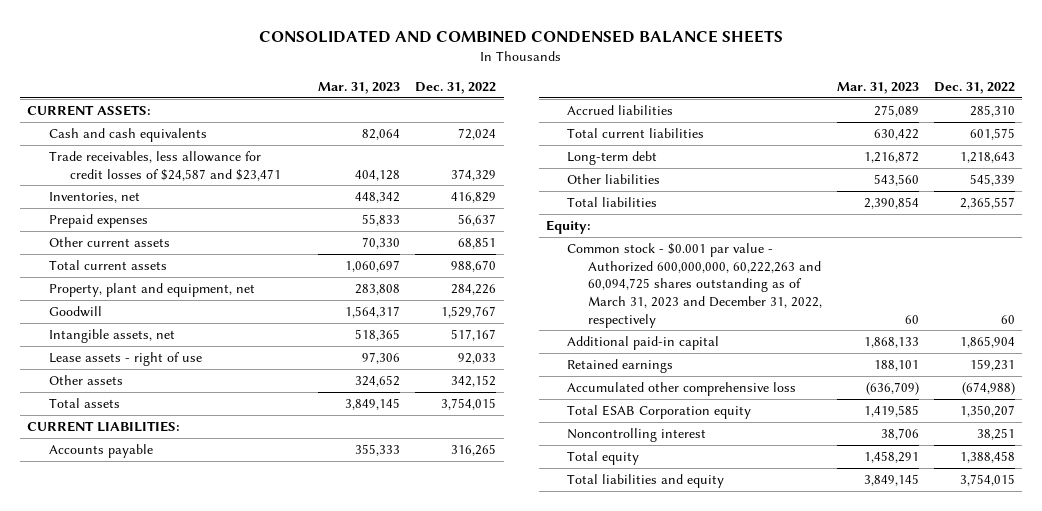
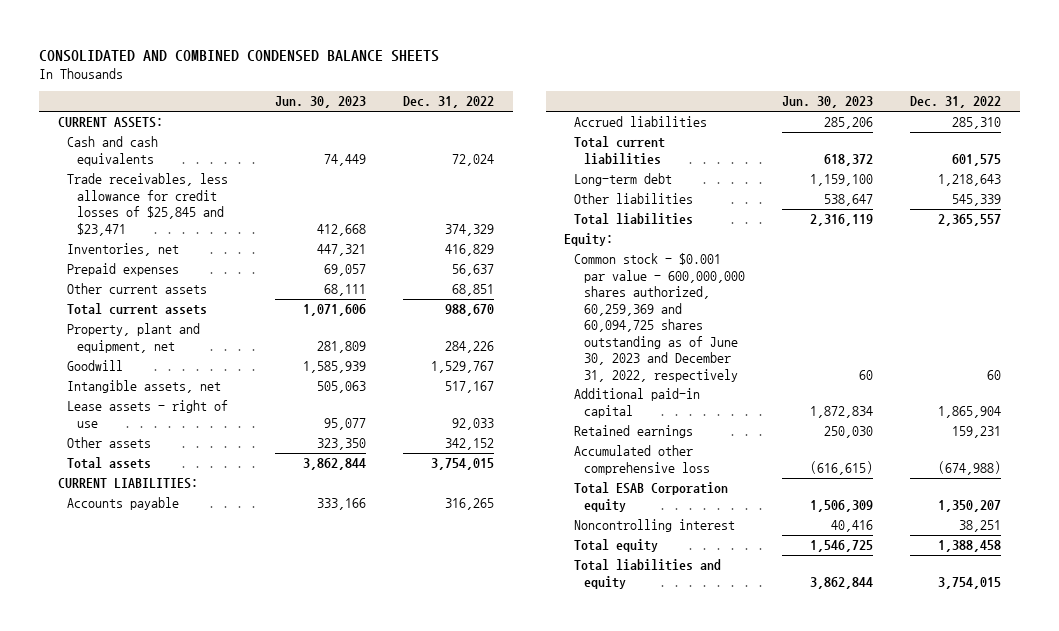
- | Mar. 31, 2023 | Dec. 31, 2022
+ | Jun. 30, 2023 | Dec. 31, 2022
- Trade receivables, less allowance for credit losses of $24,587 and $23,471 | 404,128 | 374,329
+ Trade receivables, less allowance for credit losses of $25,845 and $23,471 | 412,668 | 374,329
- Common stock - $0.001 par value - Authorized 600,000,000, 60,222,263 and 60,094,725 shares outstanding as of March 31, 2023 and December 31, 2022, respectively | 60 | 60
+ Common stock - $0.001 par value - 600,000,000 shares authorized, 60,259,369 and 60,094,725 shares outstanding as of June 30, 2023 and December 31, 2022, respectively | 60 | 60

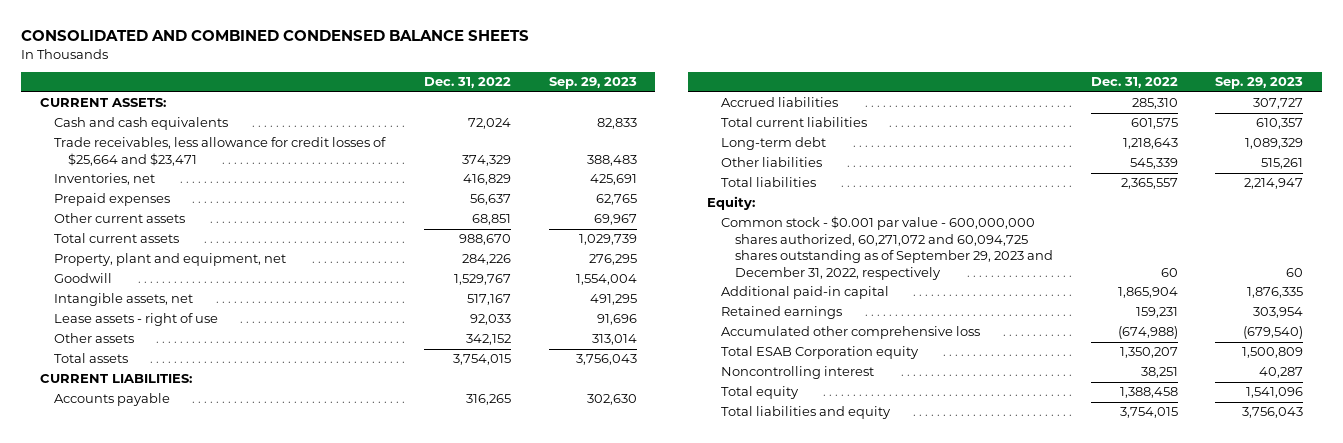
- | Jun. 30, 2023 | Dec. 31, 2022
+ | Dec. 31, 2022 | Sep. 29, 2023
- Trade receivables, less allowance for credit losses of $25,845 and $23,471 | 412,668 | 374,329
+ Trade receivables, less allowance for credit losses of $25,664 and $23,471 | 374,329 | 388,483
- Common stock - $0.001 par value - 600,000,000 shares authorized, 60,259,369 and 60,094,725 shares outstanding as of June 30, 2023 and December 31, 2022, respectively | 60 | 60
+ Common stock - $0.001 par value - 600,000,000 shares authorized, 60,271,072 and 60,094,725 shares outstanding as of September 29, 2023 and December 31, 2022, respectively | 60 | 60

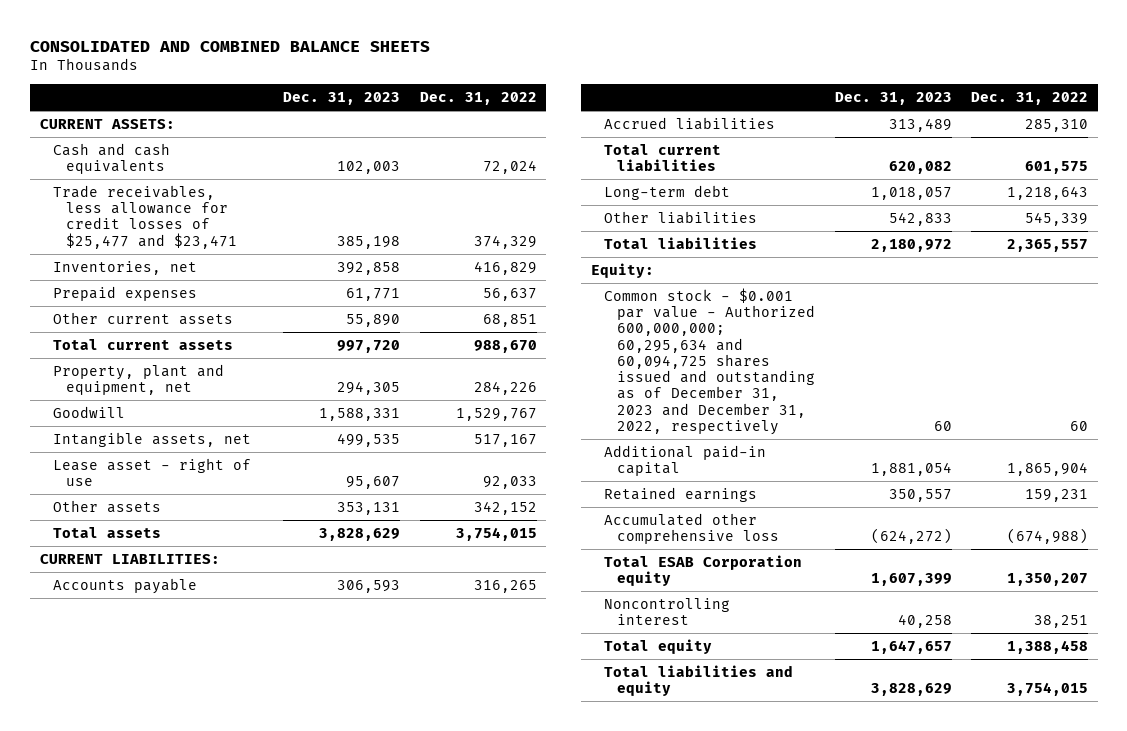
- CONSOLIDATED AND COMBINED CONDENSED BALANCE SHEETS
+ CONSOLIDATED AND COMBINED BALANCE SHEETS
- | Dec. 31, 2022 | Sep. 29, 2023
+ | Dec. 31, 2023 | Dec. 31, 2022
- Trade receivables, less allowance for credit losses of $25,664 and $23,471 | 374,329 | 388,483
+ Trade receivables, less allowance for credit losses of $25,477 and $23,471 | 385,198 | 374,329
- Lease assets - right of use | 92,033 | 91,696
+ Lease asset - right of use | 95,607 | 92,033
- Common stock - $0.001 par value - 600,000,000 shares authorized, 60,271,072 and 60,094,725 shares outstanding as of September 29, 2023 and December 31, 2022, respectively | 60 | 60
+ Common stock - $0.001 par value - Authorized 600,000,000; 60,295,634 and 60,094,725 shares issued and outstanding as of December 31, 2023 and December 31, 2022, respectively | 60 | 60

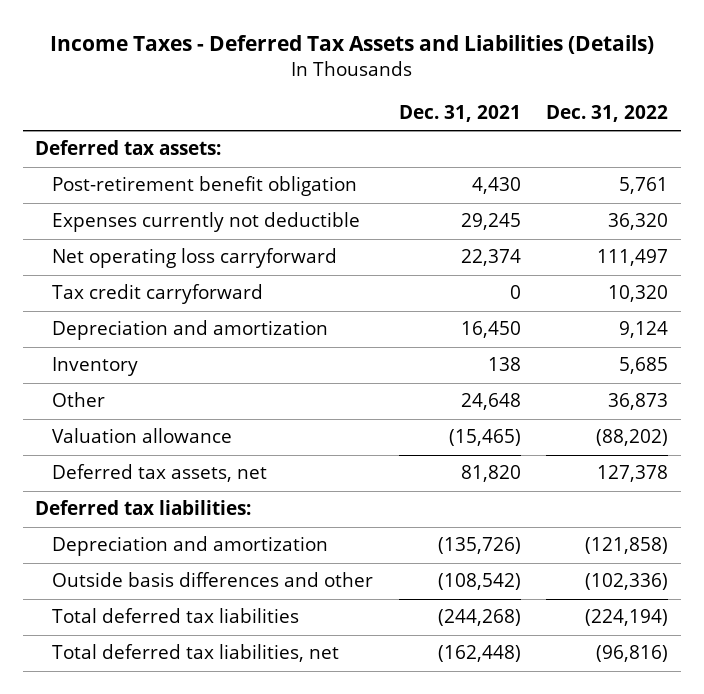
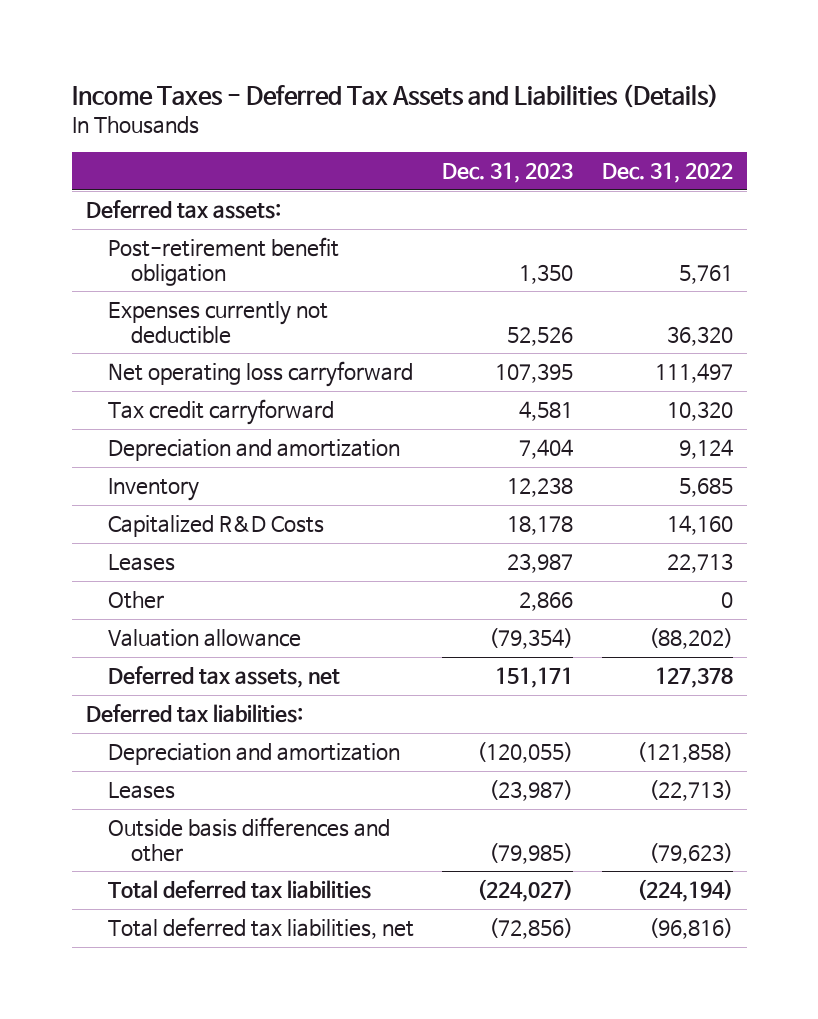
- | Dec. 31, 2021 | Dec. 31, 2022
+ | Dec. 31, 2023 | Dec. 31, 2022
- Other | 24,648 | 36,873
+ Capitalized R&D Costs | 18,178 | 14,160
+ Leases | 23,987 | 22,713
+ Other | 2,866 | 0
- Outside basis differences and other | (108,542) | (102,336)
+ Leases | (23,987) | (22,713)
+ Outside basis differences and other | (79,985) | (79,623)

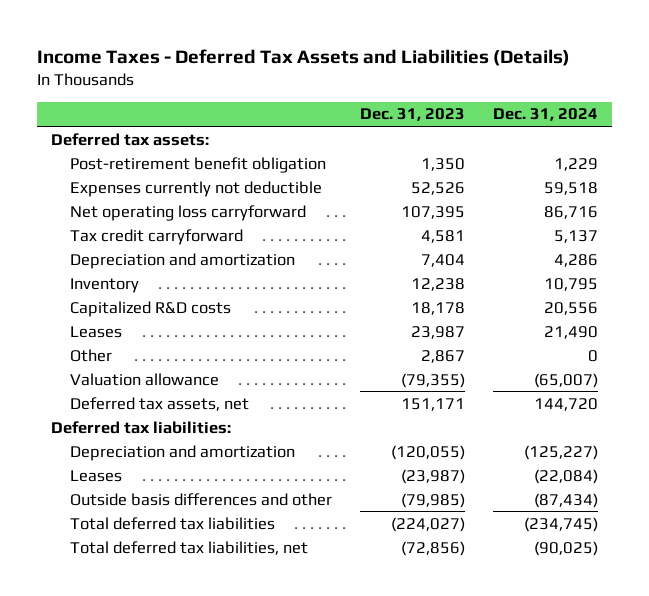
- | Dec. 31, 2023 | Dec. 31, 2022
+ | Dec. 31, 2023 | Dec. 31, 2024
- Capitalized R&D Costs | 18,178 | 14,160
+ Capitalized R&D costs | 18,178 | 20,556
- Other | 2,866 | 0
- Valuation allowance | (79,354) | (88,202)
+ Other | 2,867 | 0
+ Valuation allowance | (79,355) | (65,007)

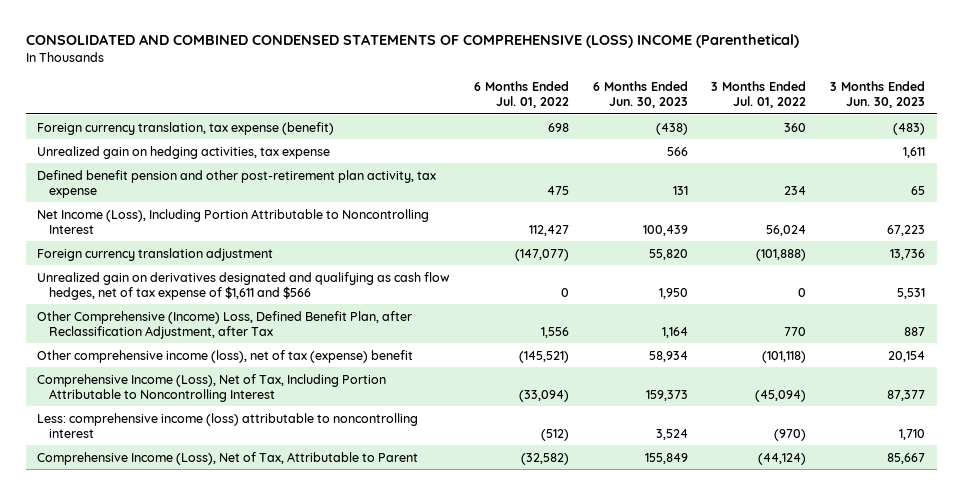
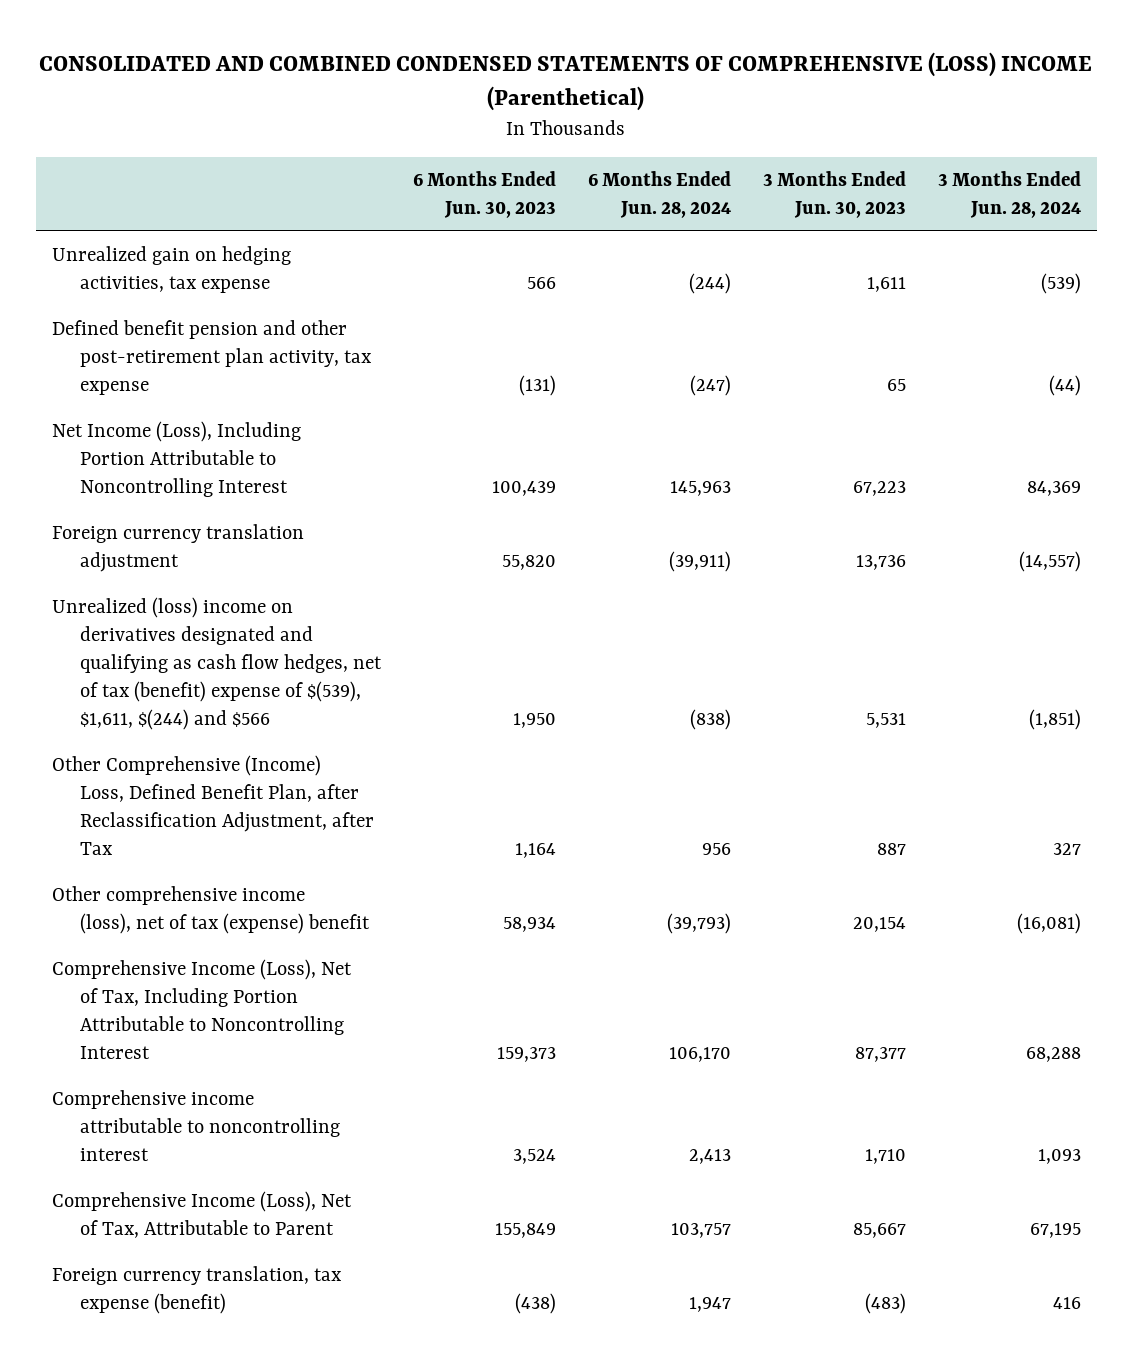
- | 6 Months Ended Jul. 01, 2022 | 6 Months Ended Jun. 30, 2023 | 3 Months Ended Jul. 01, 2022 | 3 Months Ended Jun. 30, 2023
+ | 6 Months Ended Jun. 30, 2023 | 6 Months Ended Jun. 28, 2024 | 3 Months Ended Jun. 30, 2023 | 3 Months Ended Jun. 28, 2024
- Defined benefit pension and other post-retirement plan activity, tax expense | 475 | 131 | 234 | 65
+ Defined benefit pension and other post-retirement plan activity, tax expense | (131) | (247) | 65 | (44)
- Unrealized gain on derivatives designated and qualifying as cash flow hedges, net of tax expense of $1,611 and $566 | 0 | 1,950 | 0 | 5,531
+ Unrealized (loss) income on derivatives designated and qualifying as cash flow hedges, net of tax (benefit) expense of $(539), $1,611, $(244) and $566 | 1,950 | (838) | 5,531 | (1,851)
- Less: comprehensive income (loss) attributable to noncontrolling interest | (512) | 3,524 | (970) | 1,710
+ Comprehensive income attributable to noncontrolling interest | 3,524 | 2,413 | 1,710 | 1,093
moved down: Foreign currency translation, tax expense (benefit) | (438) | 1,947 | (483) | 416

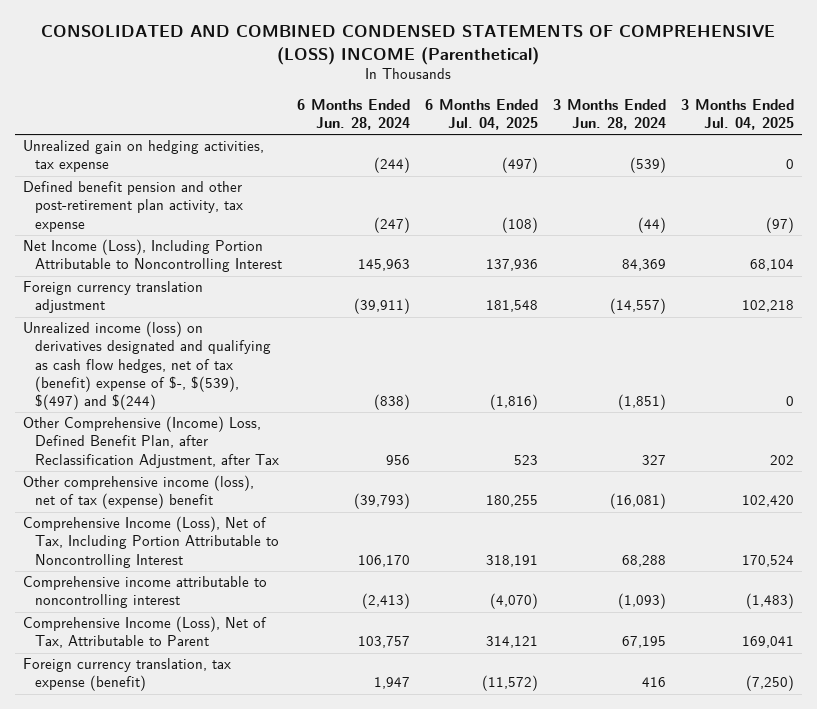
- | 6 Months Ended Jun. 30, 2023 | 6 Months Ended Jun. 28, 2024 | 3 Months Ended Jun. 30, 2023 | 3 Months Ended Jun. 28, 2024
+ | 6 Months Ended Jun. 28, 2024 | 6 Months Ended Jul. 04, 2025 | 3 Months Ended Jun. 28, 2024 | 3 Months Ended Jul. 04, 2025
- Unrealized (loss) income on derivatives designated and qualifying as cash flow hedges, net of tax (benefit) expense of $(539), $1,611, $(244) and $566 | 1,950 | (838) | 5,531 | (1,851)
+ Unrealized income (loss) on derivatives designated and qualifying as cash flow hedges, net of tax (benefit) expense of $-, $(539), $(497) and $(244) | (838) | (1,816) | (1,851) | 0
- Comprehensive income attributable to noncontrolling interest | 3,524 | 2,413 | 1,710 | 1,093
+ Comprehensive income attributable to noncontrolling interest | (2,413) | (4,070) | (1,093) | (1,483)

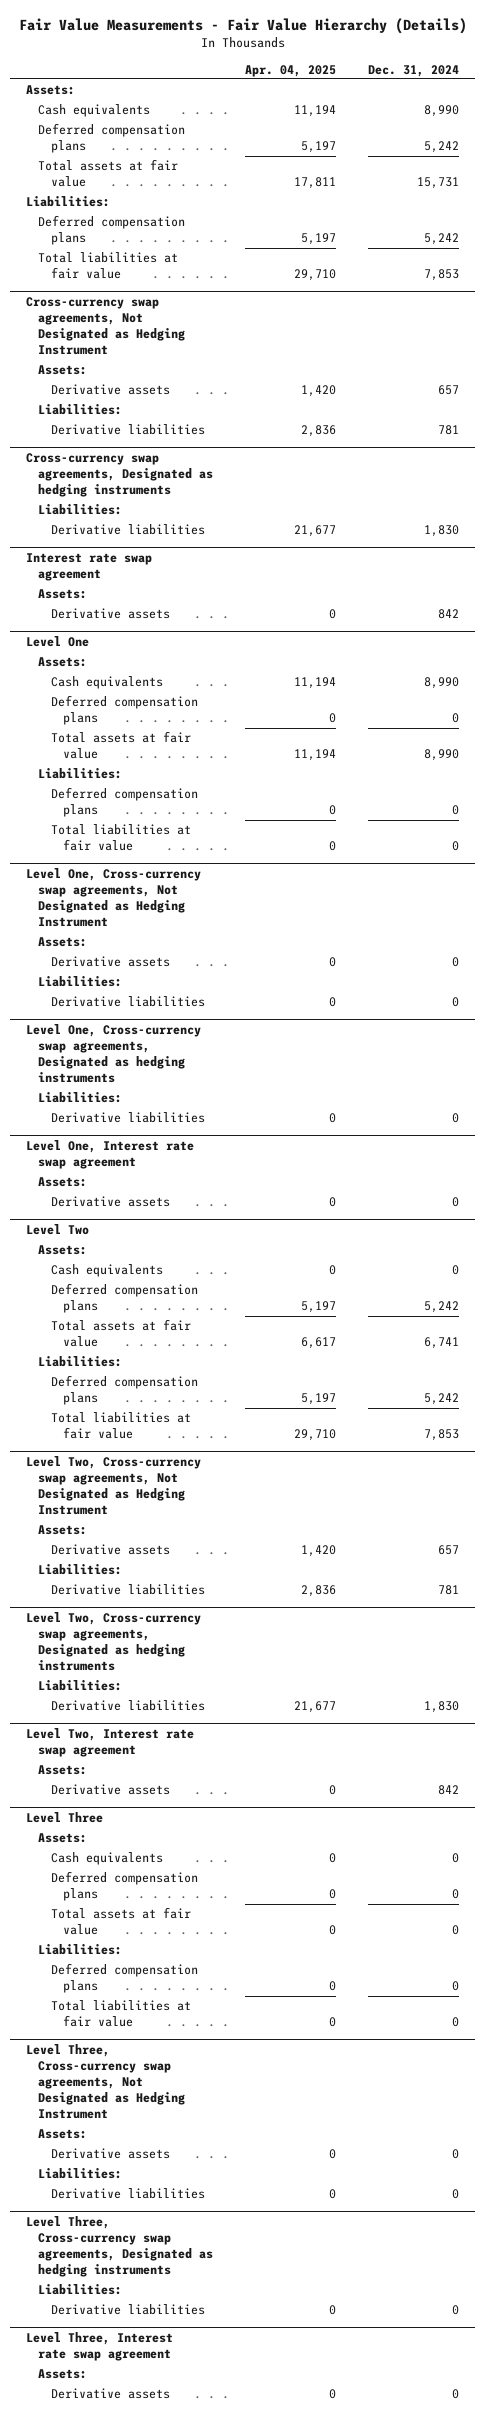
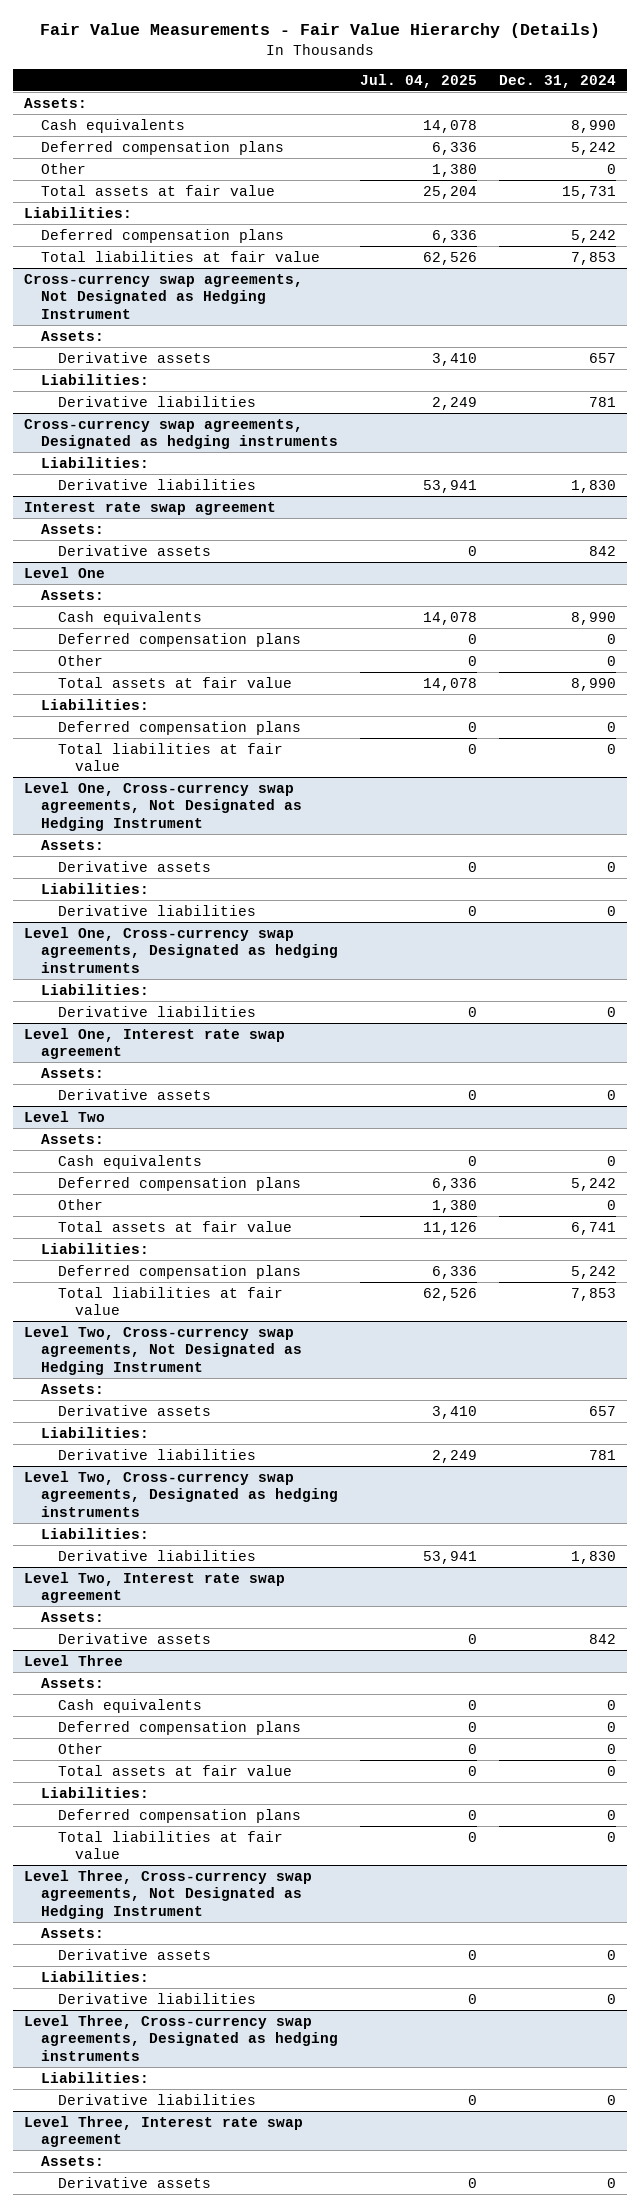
- | Apr. 04, 2025 | Dec. 31, 2024
+ | Jul. 04, 2025 | Dec. 31, 2024
+ Other | 1,380 | 0
@ Level One
+ Other | 0 | 0
@ Level Two
+ Other | 1,380 | 0
@ Level Three
+ Other | 0 | 0

